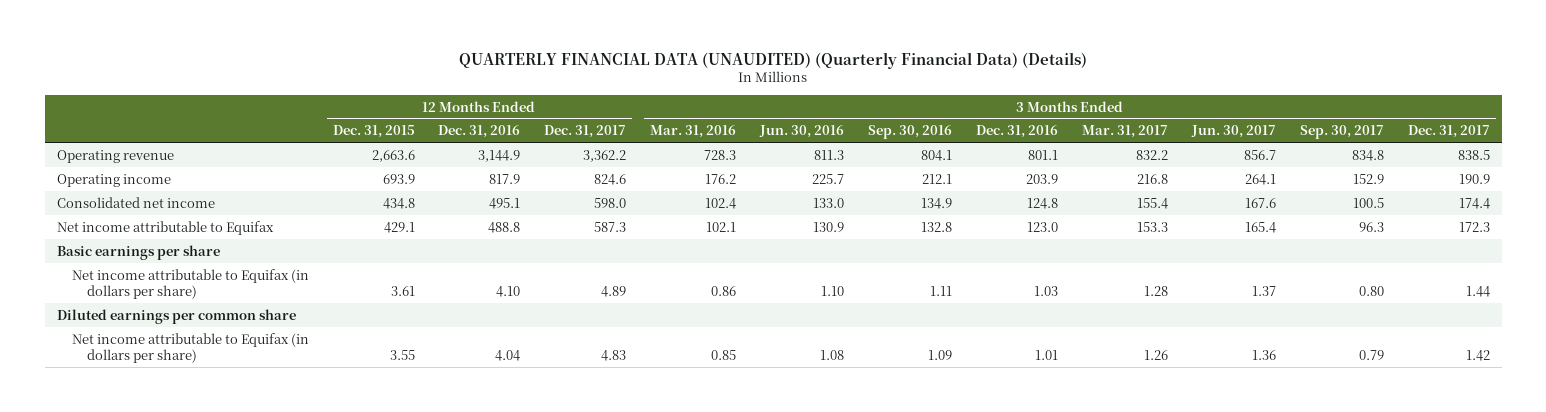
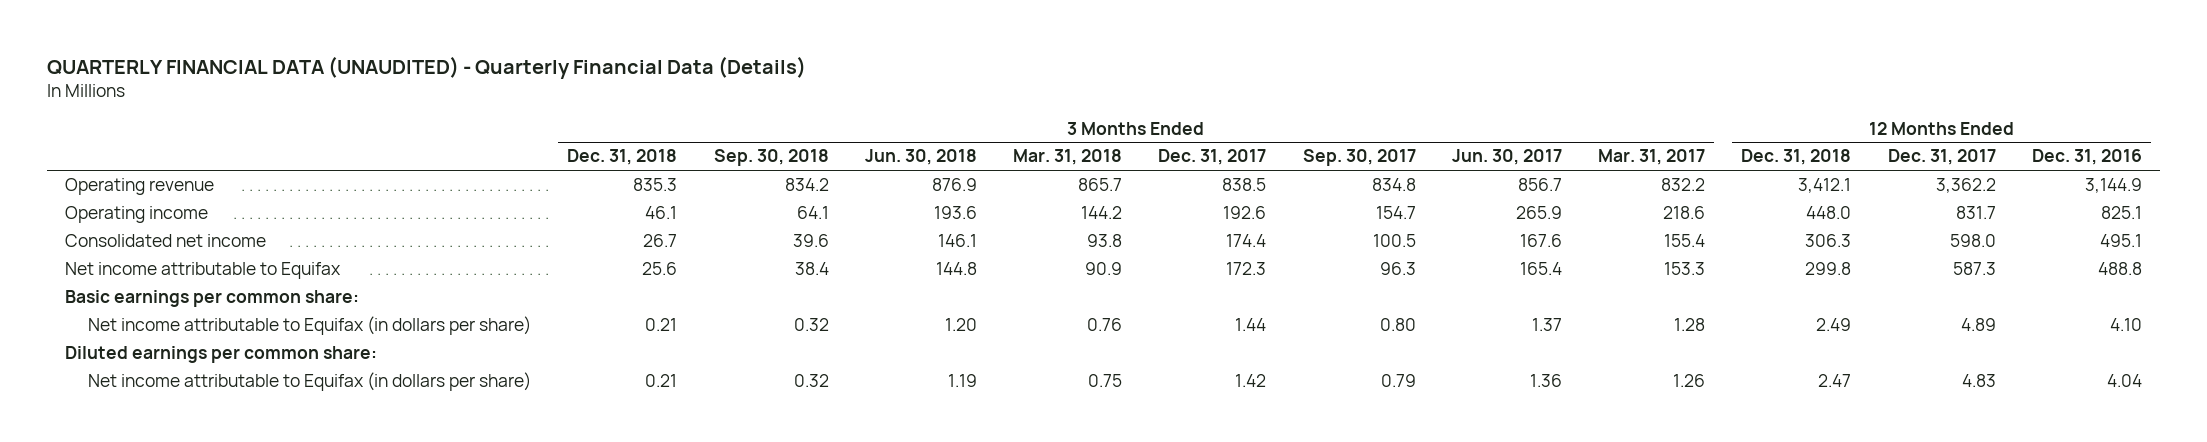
- QUARTERLY FINANCIAL DATA (UNAUDITED) (Quarterly Financial Data) (Details)
+ QUARTERLY FINANCIAL DATA (UNAUDITED) - Quarterly Financial Data (Details)
- | 12 Months Ended Dec. 31, 2015 | 12 Months Ended Dec. 31, 2016 | 12 Months Ended Dec. 31, 2017 | 3 Months Ended Mar. 31, 2016 | 3 Months Ended Jun. 30, 2016 | 3 Months Ended Sep. 30, 2016 | 3 Months Ended Dec. 31, 2016 | 3 Months Ended Mar. 31, 2017 | 3 Months Ended Jun. 30, 2017 | 3 Months Ended Sep. 30, 2017 | 3 Months Ended Dec. 31, 2017
+ | 3 Months Ended Dec. 31, 2018 | 3 Months Ended Sep. 30, 2018 | 3 Months Ended Jun. 30, 2018 | 3 Months Ended Mar. 31, 2018 | 3 Months Ended Dec. 31, 2017 | 3 Months Ended Sep. 30, 2017 | 3 Months Ended Jun. 30, 2017 | 3 Months Ended Mar. 31, 2017 | 12 Months Ended Dec. 31, 2018 | 12 Months Ended Dec. 31, 2017 | 12 Months Ended Dec. 31, 2016
- Operating income | 693.9 | 817.9 | 824.6 | 176.2 | 225.7 | 212.1 | 203.9 | 216.8 | 264.1 | 152.9 | 190.9
+ Operating income | 46.1 | 64.1 | 193.6 | 144.2 | 192.6 | 154.7 | 265.9 | 218.6 | 448.0 | 831.7 | 825.1
- Basic earnings per share
+ Basic earnings per common share:
- Diluted earnings per common share
+ Diluted earnings per common share:

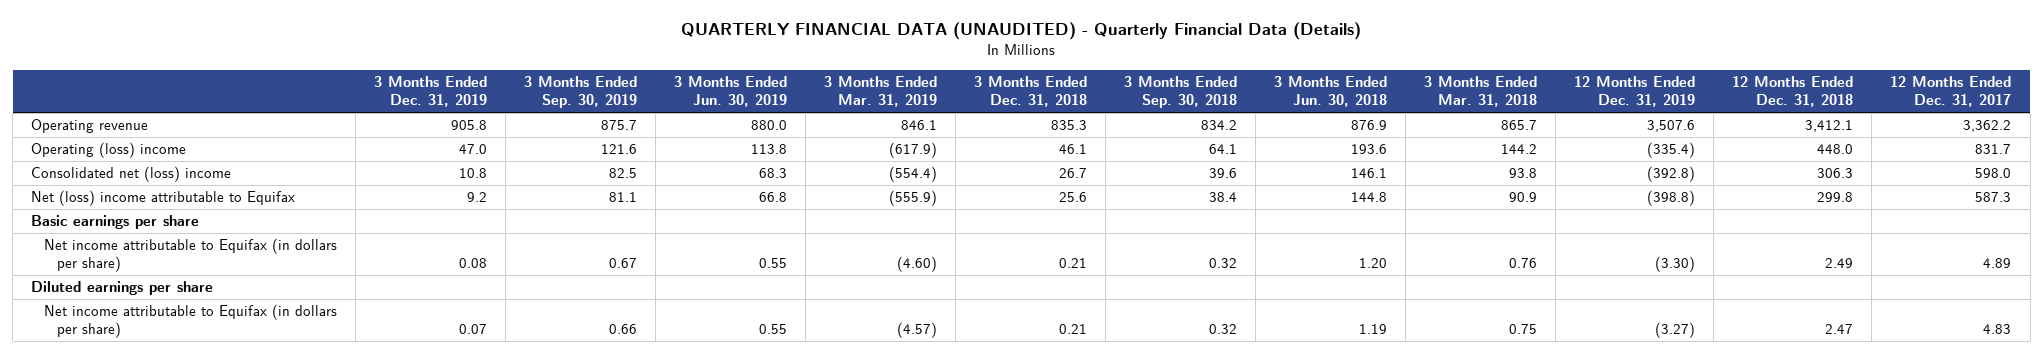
- | 3 Months Ended Dec. 31, 2018 | 3 Months Ended Sep. 30, 2018 | 3 Months Ended Jun. 30, 2018 | 3 Months Ended Mar. 31, 2018 | 3 Months Ended Dec. 31, 2017 | 3 Months Ended Sep. 30, 2017 | 3 Months Ended Jun. 30, 2017 | 3 Months Ended Mar. 31, 2017 | 12 Months Ended Dec. 31, 2018 | 12 Months Ended Dec. 31, 2017 | 12 Months Ended Dec. 31, 2016
+ | 3 Months Ended Dec. 31, 2019 | 3 Months Ended Sep. 30, 2019 | 3 Months Ended Jun. 30, 2019 | 3 Months Ended Mar. 31, 2019 | 3 Months Ended Dec. 31, 2018 | 3 Months Ended Sep. 30, 2018 | 3 Months Ended Jun. 30, 2018 | 3 Months Ended Mar. 31, 2018 | 12 Months Ended Dec. 31, 2019 | 12 Months Ended Dec. 31, 2018 | 12 Months Ended Dec. 31, 2017
- Operating income | 46.1 | 64.1 | 193.6 | 144.2 | 192.6 | 154.7 | 265.9 | 218.6 | 448.0 | 831.7 | 825.1
- Consolidated net income | 26.7 | 39.6 | 146.1 | 93.8 | 174.4 | 100.5 | 167.6 | 155.4 | 306.3 | 598.0 | 495.1
- Net income attributable to Equifax | 25.6 | 38.4 | 144.8 | 90.9 | 172.3 | 96.3 | 165.4 | 153.3 | 299.8 | 587.3 | 488.8
- Basic earnings per common share:
+ Operating (loss) income | 47.0 | 121.6 | 113.8 | (617.9) | 46.1 | 64.1 | 193.6 | 144.2 | (335.4) | 448.0 | 831.7
+ Consolidated net (loss) income | 10.8 | 82.5 | 68.3 | (554.4) | 26.7 | 39.6 | 146.1 | 93.8 | (392.8) | 306.3 | 598.0
+ Net (loss) income attributable to Equifax | 9.2 | 81.1 | 66.8 | (555.9) | 25.6 | 38.4 | 144.8 | 90.9 | (398.8) | 299.8 | 587.3
+ Basic earnings per share
- Diluted earnings per common share:
+ Diluted earnings per share

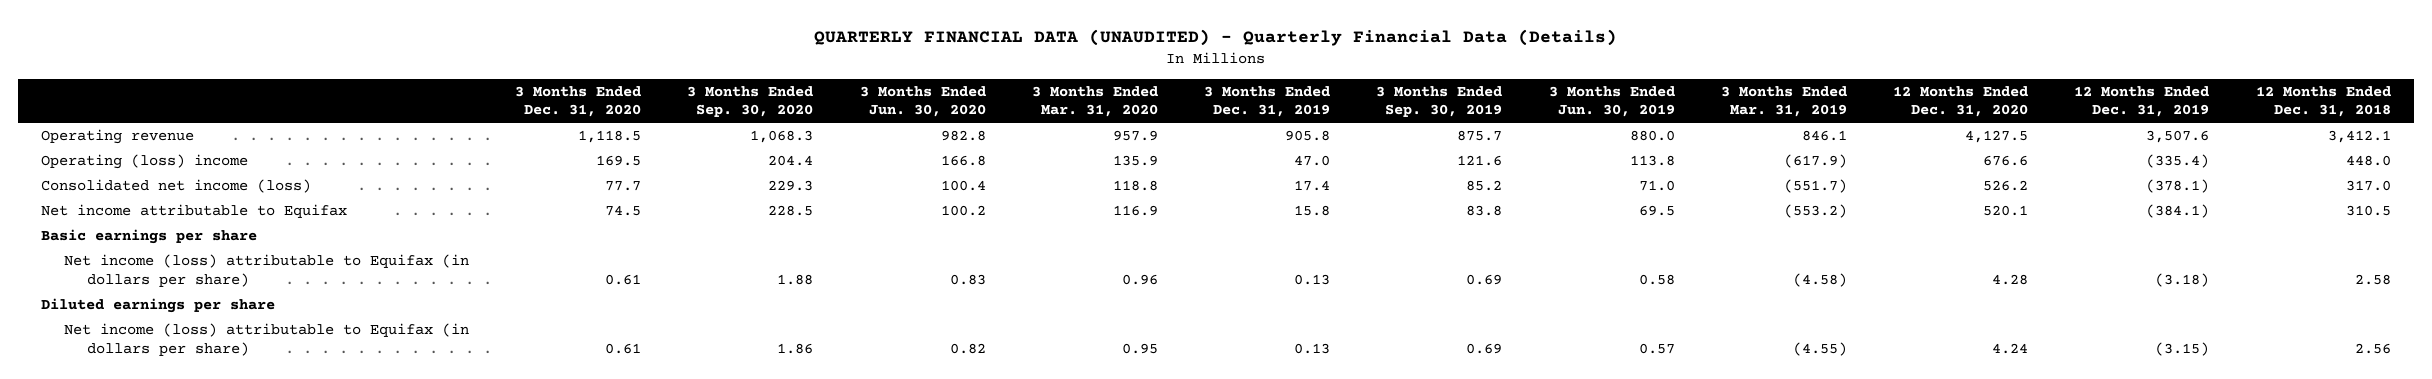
- | 3 Months Ended Dec. 31, 2019 | 3 Months Ended Sep. 30, 2019 | 3 Months Ended Jun. 30, 2019 | 3 Months Ended Mar. 31, 2019 | 3 Months Ended Dec. 31, 2018 | 3 Months Ended Sep. 30, 2018 | 3 Months Ended Jun. 30, 2018 | 3 Months Ended Mar. 31, 2018 | 12 Months Ended Dec. 31, 2019 | 12 Months Ended Dec. 31, 2018 | 12 Months Ended Dec. 31, 2017
+ | 3 Months Ended Dec. 31, 2020 | 3 Months Ended Sep. 30, 2020 | 3 Months Ended Jun. 30, 2020 | 3 Months Ended Mar. 31, 2020 | 3 Months Ended Dec. 31, 2019 | 3 Months Ended Sep. 30, 2019 | 3 Months Ended Jun. 30, 2019 | 3 Months Ended Mar. 31, 2019 | 12 Months Ended Dec. 31, 2020 | 12 Months Ended Dec. 31, 2019 | 12 Months Ended Dec. 31, 2018
- Consolidated net (loss) income | 10.8 | 82.5 | 68.3 | (554.4) | 26.7 | 39.6 | 146.1 | 93.8 | (392.8) | 306.3 | 598.0
- Net (loss) income attributable to Equifax | 9.2 | 81.1 | 66.8 | (555.9) | 25.6 | 38.4 | 144.8 | 90.9 | (398.8) | 299.8 | 587.3
+ Consolidated net income (loss) | 77.7 | 229.3 | 100.4 | 118.8 | 17.4 | 85.2 | 71.0 | (551.7) | 526.2 | (378.1) | 317.0
+ Net income attributable to Equifax | 74.5 | 228.5 | 100.2 | 116.9 | 15.8 | 83.8 | 69.5 | (553.2) | 520.1 | (384.1) | 310.5
- Net income attributable to Equifax (in dollars per share) | 0.08 | 0.67 | 0.55 | (4.60) | 0.21 | 0.32 | 1.20 | 0.76 | (3.30) | 2.49 | 4.89
+ Net income (loss) attributable to Equifax (in dollars per share) | 0.61 | 1.88 | 0.83 | 0.96 | 0.13 | 0.69 | 0.58 | (4.58) | 4.28 | (3.18) | 2.58
- Net income attributable to Equifax (in dollars per share) | 0.07 | 0.66 | 0.55 | (4.57) | 0.21 | 0.32 | 1.19 | 0.75 | (3.27) | 2.47 | 4.83
+ Net income (loss) attributable to Equifax (in dollars per share) | 0.61 | 1.86 | 0.82 | 0.95 | 0.13 | 0.69 | 0.57 | (4.55) | 4.24 | (3.15) | 2.56

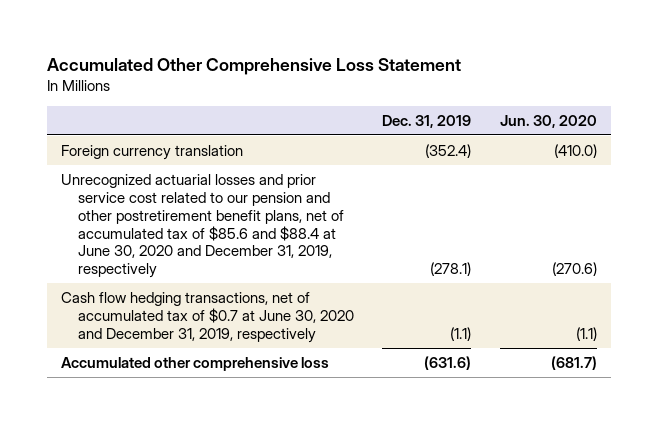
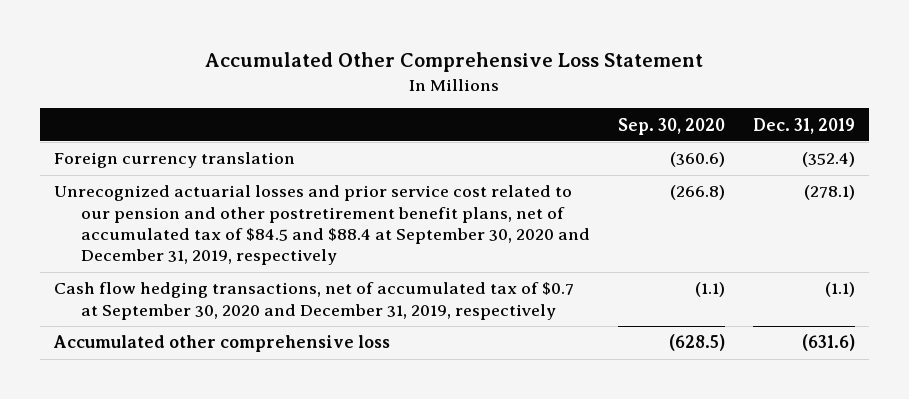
- | Dec. 31, 2019 | Jun. 30, 2020
+ | Sep. 30, 2020 | Dec. 31, 2019
- Unrecognized actuarial losses and prior service cost related to our pension and other postretirement benefit plans, net of accumulated tax of $85.6 and $88.4 at June 30, 2020 and December 31, 2019, respectively | (278.1) | (270.6)
- Cash flow hedging transactions, net of accumulated tax of $0.7 at June 30, 2020 and December 31, 2019, respectively | (1.1) | (1.1)
+ Unrecognized actuarial losses and prior service cost related to our pension and other postretirement benefit plans, net of accumulated tax of $84.5 and $88.4 at September 30, 2020 and December 31, 2019, respectively | (266.8) | (278.1)
+ Cash flow hedging transactions, net of accumulated tax of $0.7 at September 30, 2020 and December 31, 2019, respectively | (1.1) | (1.1)

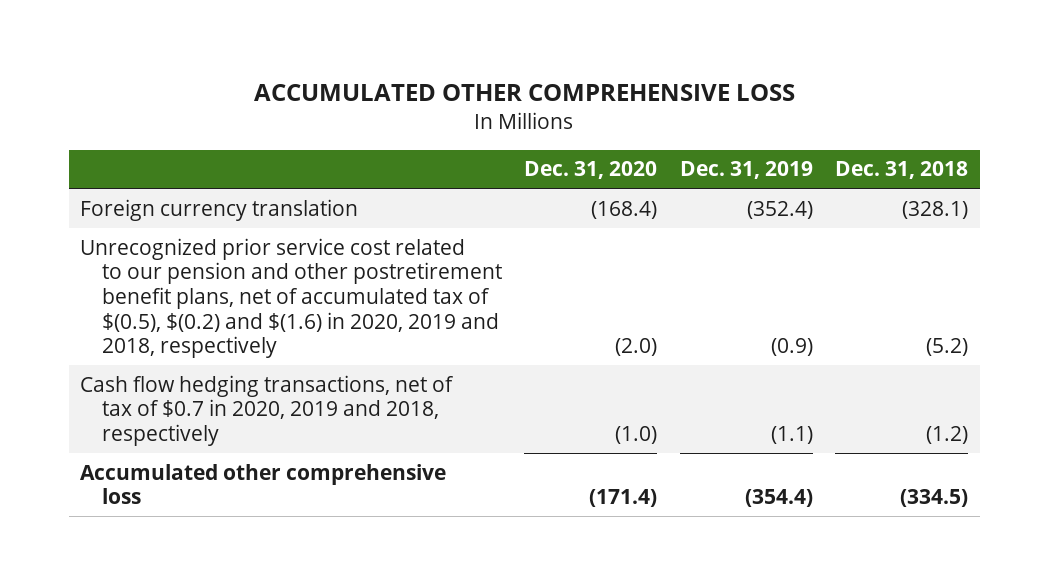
- Accumulated Other Comprehensive Loss Statement
+ ACCUMULATED OTHER COMPREHENSIVE LOSS
- | Sep. 30, 2020 | Dec. 31, 2019
+ | Dec. 31, 2020 | Dec. 31, 2019 | Dec. 31, 2018
- Unrecognized actuarial losses and prior service cost related to our pension and other postretirement benefit plans, net of accumulated tax of $84.5 and $88.4 at September 30, 2020 and December 31, 2019, respectively | (266.8) | (278.1)
- Cash flow hedging transactions, net of accumulated tax of $0.7 at September 30, 2020 and December 31, 2019, respectively | (1.1) | (1.1)
- Accumulated other comprehensive loss | (628.5) | (631.6)
+ Unrecognized prior service cost related to our pension and other postretirement benefit plans, net of accumulated tax of $(0.5), $(0.2) and $(1.6) in 2020, 2019 and 2018, respectively | (2.0) | (0.9) | (5.2)
+ Cash flow hedging transactions, net of tax of $0.7 in 2020, 2019 and 2018, respectively | (1.0) | (1.1) | (1.2)
+ Accumulated other comprehensive loss | (171.4) | (354.4) | (334.5)

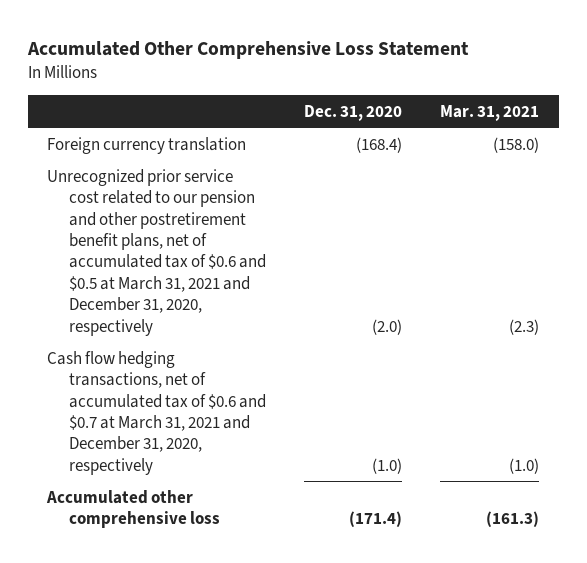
- ACCUMULATED OTHER COMPREHENSIVE LOSS
+ Accumulated Other Comprehensive Loss Statement
- | Dec. 31, 2020 | Dec. 31, 2019 | Dec. 31, 2018
+ | Dec. 31, 2020 | Mar. 31, 2021
- Unrecognized prior service cost related to our pension and other postretirement benefit plans, net of accumulated tax of $(0.5), $(0.2) and $(1.6) in 2020, 2019 and 2018, respectively | (2.0) | (0.9) | (5.2)
- Cash flow hedging transactions, net of tax of $0.7 in 2020, 2019 and 2018, respectively | (1.0) | (1.1) | (1.2)
+ Unrecognized prior service cost related to our pension and other postretirement benefit plans, net of accumulated tax of $0.6 and $0.5 at March 31, 2021 and December 31, 2020, respectively | (2.0) | (2.3)
+ Cash flow hedging transactions, net of accumulated tax of $0.6 and $0.7 at March 31, 2021 and December 31, 2020, respectively | (1.0) | (1.0)

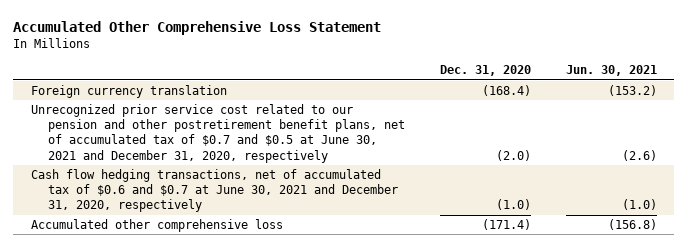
- | Dec. 31, 2020 | Mar. 31, 2021
+ | Dec. 31, 2020 | Jun. 30, 2021
- Unrecognized prior service cost related to our pension and other postretirement benefit plans, net of accumulated tax of $0.6 and $0.5 at March 31, 2021 and December 31, 2020, respectively | (2.0) | (2.3)
- Cash flow hedging transactions, net of accumulated tax of $0.6 and $0.7 at March 31, 2021 and December 31, 2020, respectively | (1.0) | (1.0)
+ Unrecognized prior service cost related to our pension and other postretirement benefit plans, net of accumulated tax of $0.7 and $0.5 at June 30, 2021 and December 31, 2020, respectively | (2.0) | (2.6)
+ Cash flow hedging transactions, net of accumulated tax of $0.6 and $0.7 at June 30, 2021 and December 31, 2020, respectively | (1.0) | (1.0)

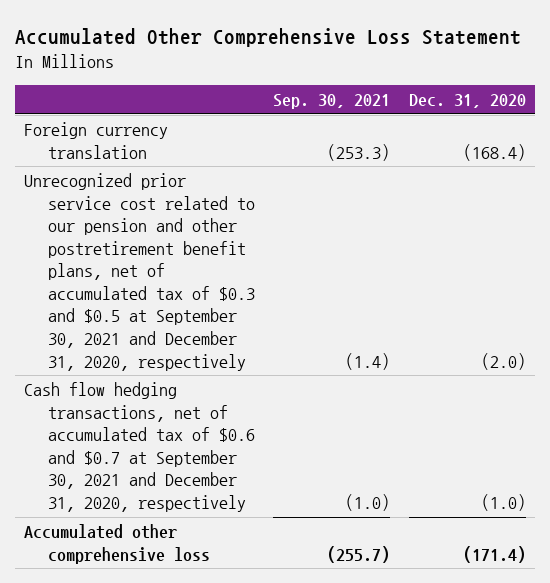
- | Dec. 31, 2020 | Jun. 30, 2021
+ | Sep. 30, 2021 | Dec. 31, 2020
- Unrecognized prior service cost related to our pension and other postretirement benefit plans, net of accumulated tax of $0.7 and $0.5 at June 30, 2021 and December 31, 2020, respectively | (2.0) | (2.6)
- Cash flow hedging transactions, net of accumulated tax of $0.6 and $0.7 at June 30, 2021 and December 31, 2020, respectively | (1.0) | (1.0)
+ Unrecognized prior service cost related to our pension and other postretirement benefit plans, net of accumulated tax of $0.3 and $0.5 at September 30, 2021 and December 31, 2020, respectively | (1.4) | (2.0)
+ Cash flow hedging transactions, net of accumulated tax of $0.6 and $0.7 at September 30, 2021 and December 31, 2020, respectively | (1.0) | (1.0)

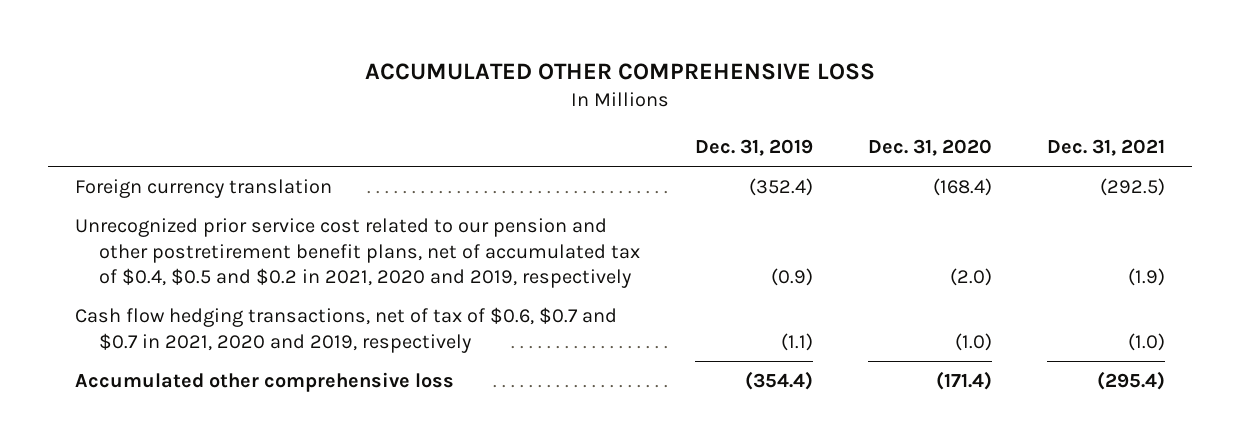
- Accumulated Other Comprehensive Loss Statement
+ ACCUMULATED OTHER COMPREHENSIVE LOSS
- | Sep. 30, 2021 | Dec. 31, 2020
+ | Dec. 31, 2019 | Dec. 31, 2020 | Dec. 31, 2021
- Unrecognized prior service cost related to our pension and other postretirement benefit plans, net of accumulated tax of $0.3 and $0.5 at September 30, 2021 and December 31, 2020, respectively | (1.4) | (2.0)
- Cash flow hedging transactions, net of accumulated tax of $0.6 and $0.7 at September 30, 2021 and December 31, 2020, respectively | (1.0) | (1.0)
+ Unrecognized prior service cost related to our pension and other postretirement benefit plans, net of accumulated tax of $0.4, $0.5 and $0.2 in 2021, 2020 and 2019, respectively | (0.9) | (2.0) | (1.9)
+ Cash flow hedging transactions, net of tax of $0.6, $0.7 and $0.7 in 2021, 2020 and 2019, respectively | (1.1) | (1.0) | (1.0)

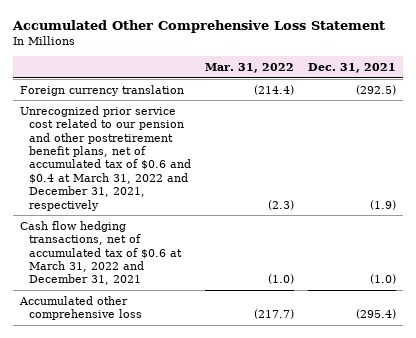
- ACCUMULATED OTHER COMPREHENSIVE LOSS
+ Accumulated Other Comprehensive Loss Statement
- | Dec. 31, 2019 | Dec. 31, 2020 | Dec. 31, 2021
+ | Mar. 31, 2022 | Dec. 31, 2021
- Unrecognized prior service cost related to our pension and other postretirement benefit plans, net of accumulated tax of $0.4, $0.5 and $0.2 in 2021, 2020 and 2019, respectively | (0.9) | (2.0) | (1.9)
- Cash flow hedging transactions, net of tax of $0.6, $0.7 and $0.7 in 2021, 2020 and 2019, respectively | (1.1) | (1.0) | (1.0)
+ Unrecognized prior service cost related to our pension and other postretirement benefit plans, net of accumulated tax of $0.6 and $0.4 at March 31, 2022 and December 31, 2021, respectively | (2.3) | (1.9)
+ Cash flow hedging transactions, net of accumulated tax of $0.6 at March 31, 2022 and December 31, 2021 | (1.0) | (1.0)

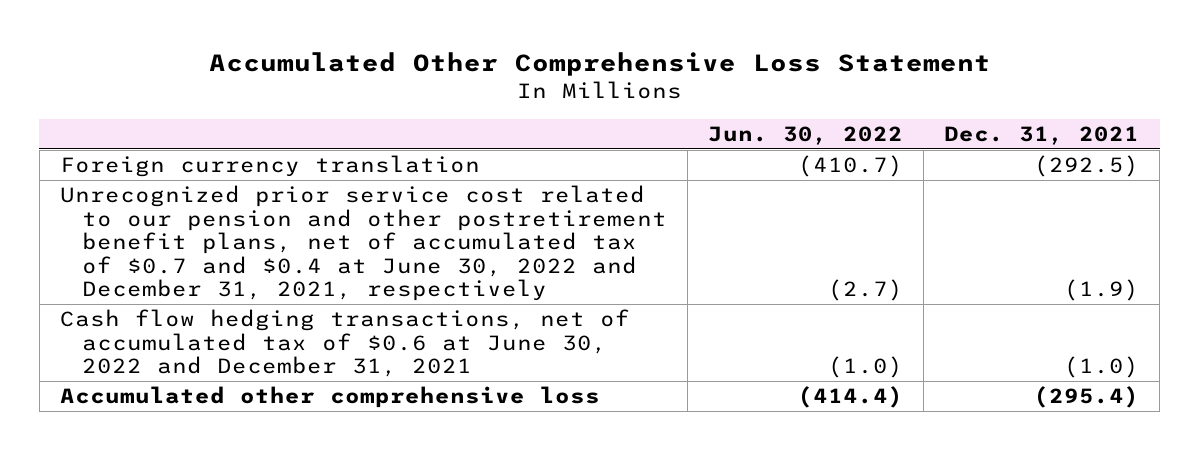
- | Mar. 31, 2022 | Dec. 31, 2021
+ | Jun. 30, 2022 | Dec. 31, 2021
- Unrecognized prior service cost related to our pension and other postretirement benefit plans, net of accumulated tax of $0.6 and $0.4 at March 31, 2022 and December 31, 2021, respectively | (2.3) | (1.9)
- Cash flow hedging transactions, net of accumulated tax of $0.6 at March 31, 2022 and December 31, 2021 | (1.0) | (1.0)
+ Unrecognized prior service cost related to our pension and other postretirement benefit plans, net of accumulated tax of $0.7 and $0.4 at June 30, 2022 and December 31, 2021, respectively | (2.7) | (1.9)
+ Cash flow hedging transactions, net of accumulated tax of $0.6 at June 30, 2022 and December 31, 2021 | (1.0) | (1.0)

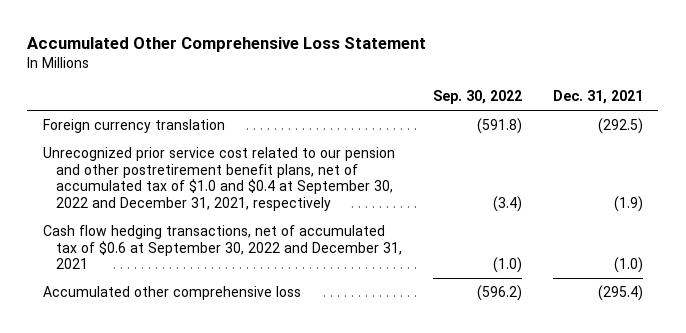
- | Jun. 30, 2022 | Dec. 31, 2021
+ | Sep. 30, 2022 | Dec. 31, 2021
- Unrecognized prior service cost related to our pension and other postretirement benefit plans, net of accumulated tax of $0.7 and $0.4 at June 30, 2022 and December 31, 2021, respectively | (2.7) | (1.9)
- Cash flow hedging transactions, net of accumulated tax of $0.6 at June 30, 2022 and December 31, 2021 | (1.0) | (1.0)
+ Unrecognized prior service cost related to our pension and other postretirement benefit plans, net of accumulated tax of $1.0 and $0.4 at September 30, 2022 and December 31, 2021, respectively | (3.4) | (1.9)
+ Cash flow hedging transactions, net of accumulated tax of $0.6 at September 30, 2022 and December 31, 2021 | (1.0) | (1.0)

